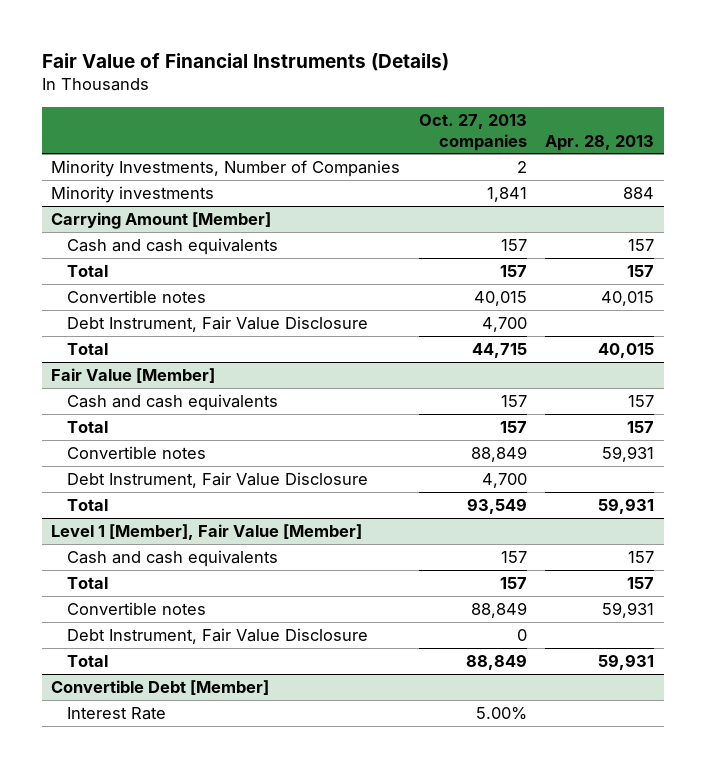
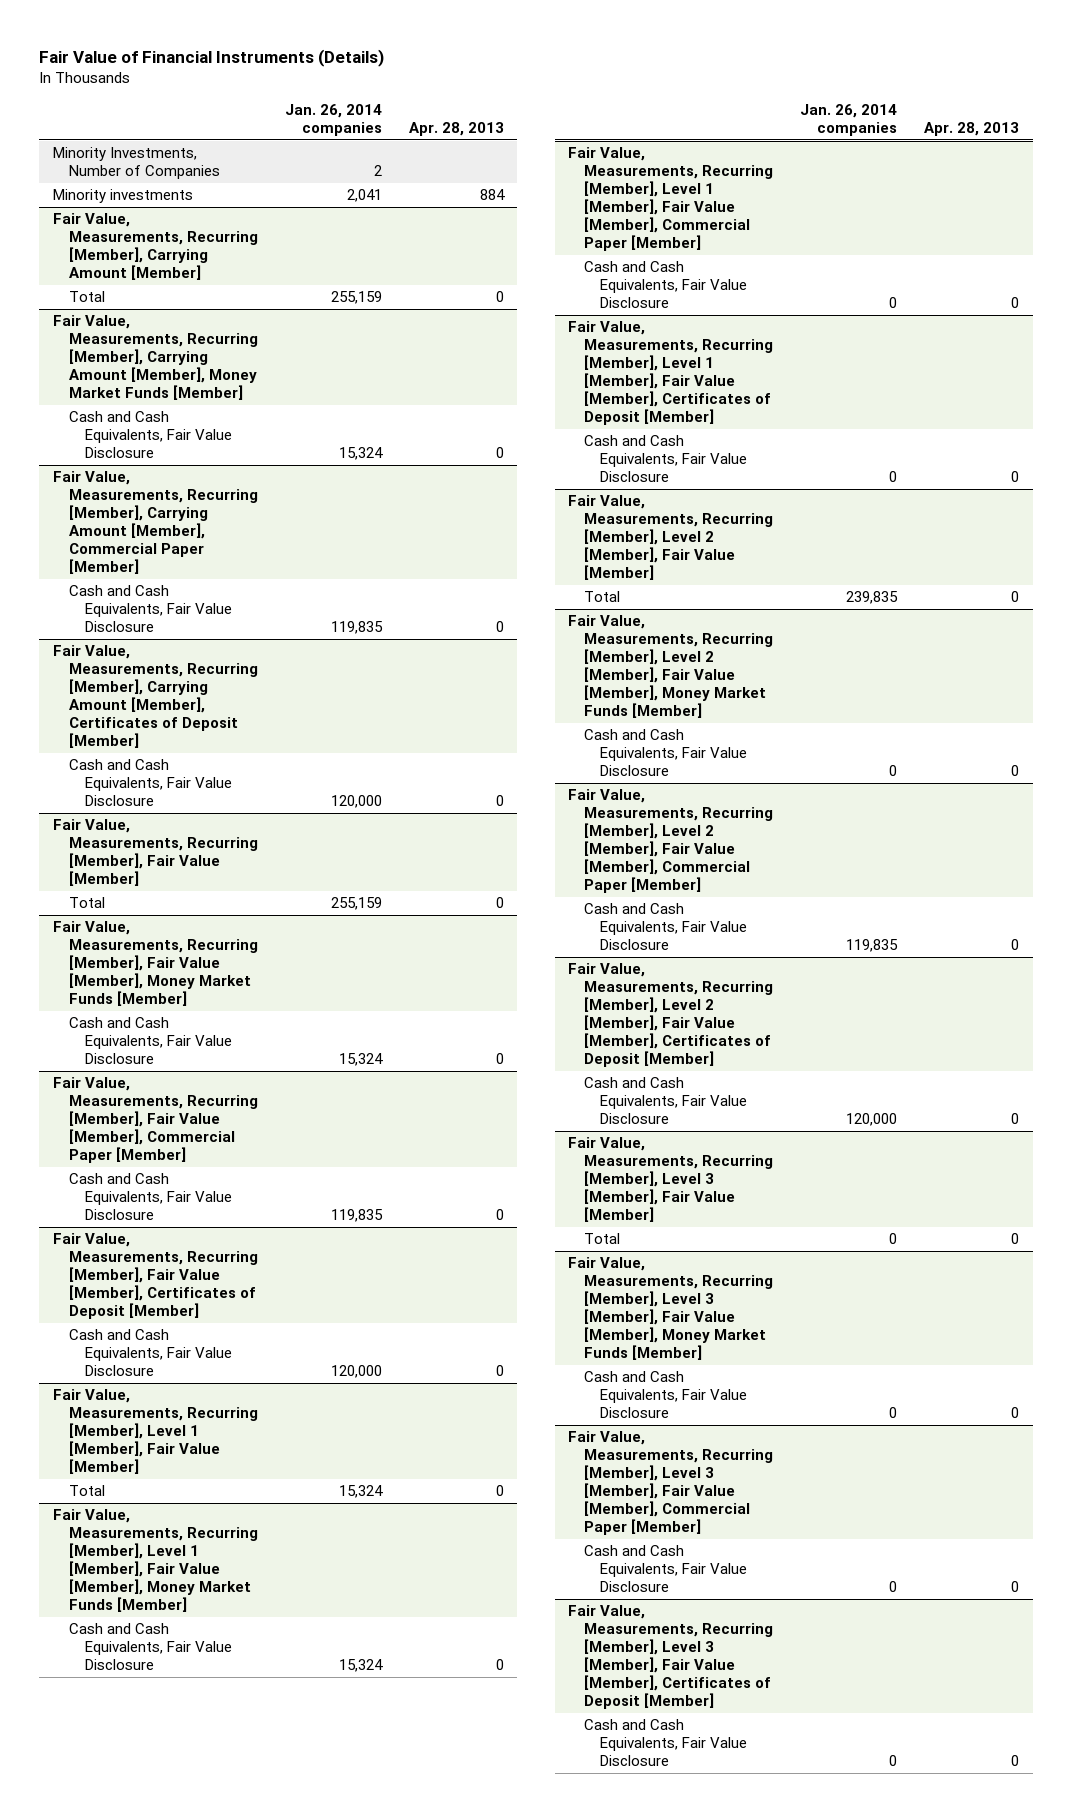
- | Oct. 27, 2013 companies | Apr. 28, 2013
+ | Jan. 26, 2014 companies | Apr. 28, 2013
- Carrying Amount [Member]
- Cash and cash equivalents | 157 | 157
- Total | 157 | 157
- Convertible notes | 40,015 | 40,015
- Debt Instrument, Fair Value Disclosure | 4,700 |
- Total | 44,715 | 40,015
- Fair Value [Member]
- Cash and cash equivalents | 157 | 157
- Total | 157 | 157
- Convertible notes | 88,849 | 59,931
- Debt Instrument, Fair Value Disclosure | 4,700 |
- Total | 93,549 | 59,931
- Level 1 [Member], Fair Value [Member]
- Cash and cash equivalents | 157 | 157
- Total | 157 | 157
- Convertible notes | 88,849 | 59,931
- Debt Instrument, Fair Value Disclosure | 0 |
- Total | 88,849 | 59,931
- Convertible Debt [Member]
- Interest Rate | 5.00% |
+ Fair Value, Measurements, Recurring [Member], Carrying Amount [Member]
+ Total | 255,159 | 0
+ Fair Value, Measurements, Recurring [Member], Carrying Amount [Member], Money Market Funds [Member]
+ Cash and Cash Equivalents, Fair Value Disclosure | 15,324 | 0
+ Fair Value, Measurements, Recurring [Member], Carrying Amount [Member], Commercial Paper [Member]
+ Cash and Cash Equivalents, Fair Value Disclosure | 119,835 | 0
+ Fair Value, Measurements, Recurring [Member], Carrying Amount [Member], Certificates of Deposit [Member]
+ Cash and Cash Equivalents, Fair Value Disclosure | 120,000 | 0
+ Fair Value, Measurements, Recurring [Member], Fair Value [Member]
+ Total | 255,159 | 0
+ Fair Value, Measurements, Recurring [Member], Fair Value [Member], Money Market Funds [Member]
+ Cash and Cash Equivalents, Fair Value Disclosure | 15,324 | 0
+ Fair Value, Measurements, Recurring [Member], Fair Value [Member], Commercial Paper [Member]
+ Cash and Cash Equivalents, Fair Value Disclosure | 119,835 | 0
+ Fair Value, Measurements, Recurring [Member], Fair Value [Member], Certificates of Deposit [Member]
+ Cash and Cash Equivalents, Fair Value Disclosure | 120,000 | 0
+ Fair Value, Measurements, Recurring [Member], Level 1 [Member], Fair Value [Member]
+ Total | 15,324 | 0
+ Fair Value, Measurements, Recurring [Member], Level 1 [Member], Fair Value [Member], Money Market Funds [Member]
+ Cash and Cash Equivalents, Fair Value Disclosure | 15,324 | 0
+ Fair Value, Measurements, Recurring [Member], Level 1 [Member], Fair Value [Member], Commercial Paper [Member]
+ Cash and Cash Equivalents, Fair Value Disclosure | 0 | 0
+ Fair Value, Measurements, Recurring [Member], Level 1 [Member], Fair Value [Member], Certificates of Deposit [Member]
+ Cash and Cash Equivalents, Fair Value Disclosure | 0 | 0
+ Fair Value, Measurements, Recurring [Member], Level 2 [Member], Fair Value [Member]
+ Total | 239,835 | 0
+ Fair Value, Measurements, Recurring [Member], Level 2 [Member], Fair Value [Member], Money Market Funds [Member]
+ Cash and Cash Equivalents, Fair Value Disclosure | 0 | 0
+ Fair Value, Measurements, Recurring [Member], Level 2 [Member], Fair Value [Member], Commercial Paper [Member]
+ Cash and Cash Equivalents, Fair Value Disclosure | 119,835 | 0
+ Fair Value, Measurements, Recurring [Member], Level 2 [Member], Fair Value [Member], Certificates of Deposit [Member]
+ Cash and Cash Equivalents, Fair Value Disclosure | 120,000 | 0
+ Fair Value, Measurements, Recurring [Member], Level 3 [Member], Fair Value [Member]
+ Total | 0 | 0
+ Fair Value, Measurements, Recurring [Member], Level 3 [Member], Fair Value [Member], Money Market Funds [Member]
+ Cash and Cash Equivalents, Fair Value Disclosure | 0 | 0
+ Fair Value, Measurements, Recurring [Member], Level 3 [Member], Fair Value [Member], Commercial Paper [Member]
+ Cash and Cash Equivalents, Fair Value Disclosure | 0 | 0
+ Fair Value, Measurements, Recurring [Member], Level 3 [Member], Fair Value [Member], Certificates of Deposit [Member]
+ Cash and Cash Equivalents, Fair Value Disclosure | 0 | 0

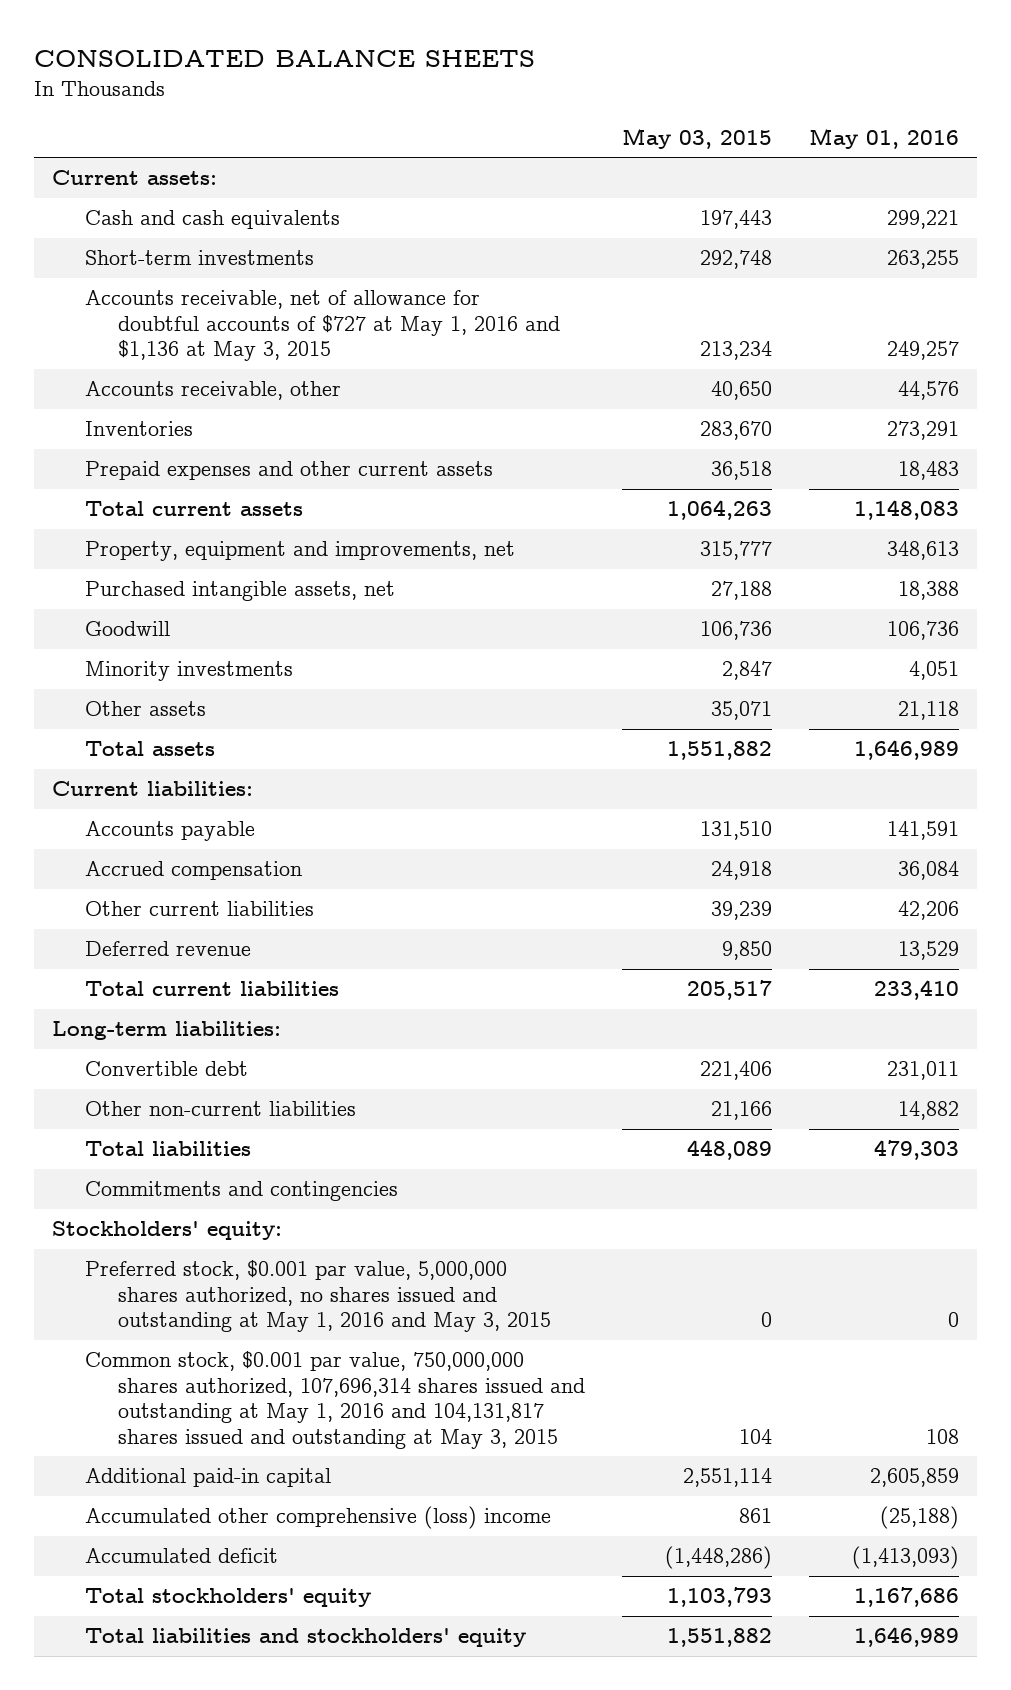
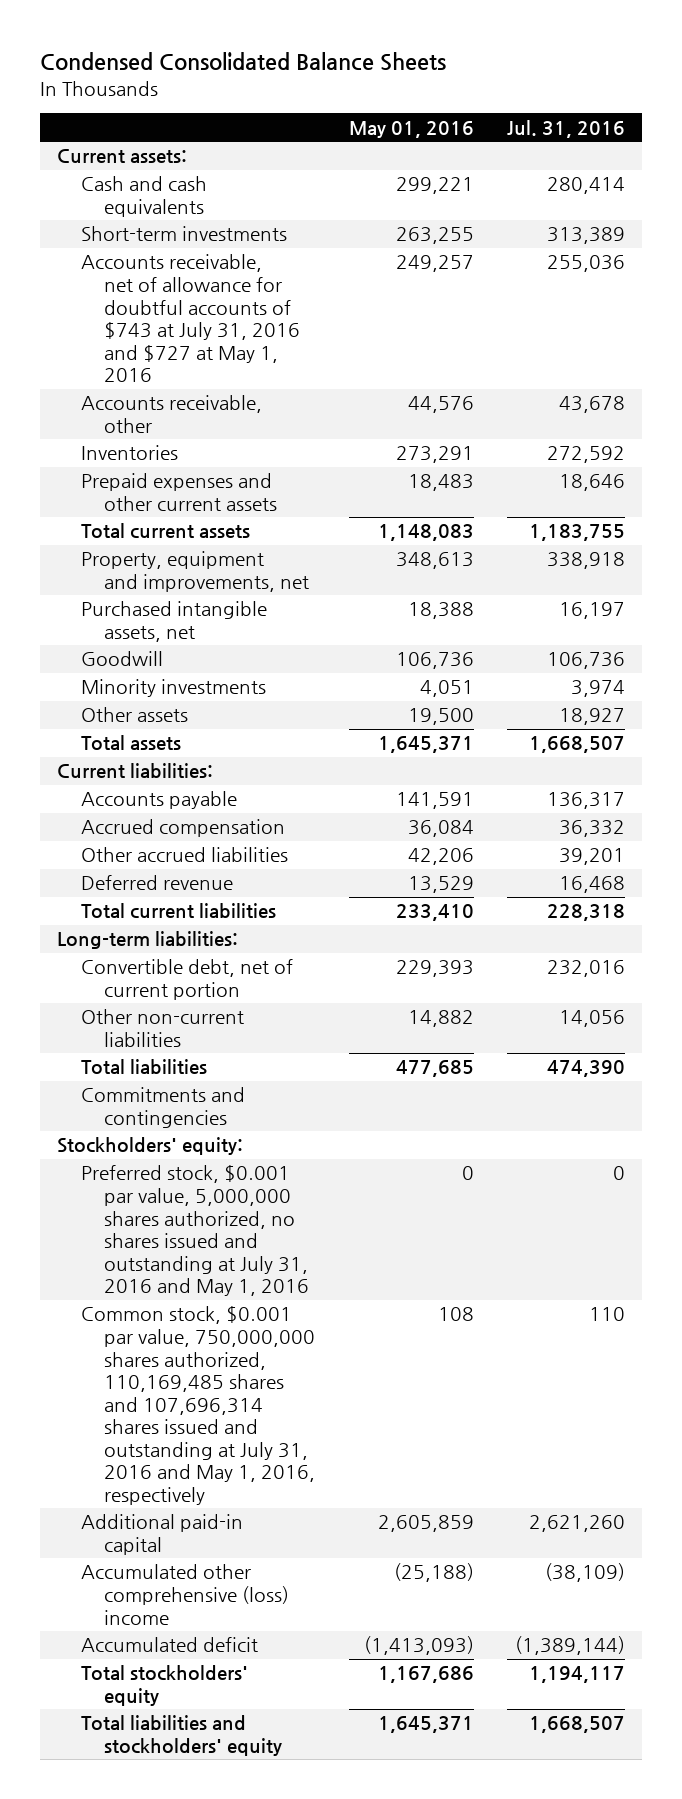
- CONSOLIDATED BALANCE SHEETS
+ Condensed Consolidated Balance Sheets
- | May 03, 2015 | May 01, 2016
+ | May 01, 2016 | Jul. 31, 2016
- Accounts receivable, net of allowance for doubtful accounts of $727 at May 1, 2016 and $1,136 at May 3, 2015 | 213,234 | 249,257
+ Accounts receivable, net of allowance for doubtful accounts of $743 at July 31, 2016 and $727 at May 1, 2016 | 249,257 | 255,036
- Other assets | 35,071 | 21,118
- Total assets | 1,551,882 | 1,646,989
+ Other assets | 19,500 | 18,927
+ Total assets | 1,645,371 | 1,668,507
- Other current liabilities | 39,239 | 42,206
+ Other accrued liabilities | 42,206 | 39,201
- Convertible debt | 221,406 | 231,011
+ Convertible debt, net of current portion | 229,393 | 232,016
- Total liabilities | 448,089 | 479,303
+ Total liabilities | 477,685 | 474,390
- Preferred stock, $0.001 par value, 5,000,000 shares authorized, no shares issued and outstanding at May 1, 2016 and May 3, 2015 | 0 | 0
- Common stock, $0.001 par value, 750,000,000 shares authorized, 107,696,314 shares issued and outstanding at May 1, 2016 and 104,131,817 shares issued and outstanding at May 3, 2015 | 104 | 108
+ Preferred stock, $0.001 par value, 5,000,000 shares authorized, no shares issued and outstanding at July 31, 2016 and May 1, 2016 | 0 | 0
+ Common stock, $0.001 par value, 750,000,000 shares authorized, 110,169,485 shares and 107,696,314 shares issued and outstanding at July 31, 2016 and May 1, 2016, respectively | 108 | 110
- Total liabilities and stockholders' equity | 1,551,882 | 1,646,989
+ Total liabilities and stockholders' equity | 1,645,371 | 1,668,507

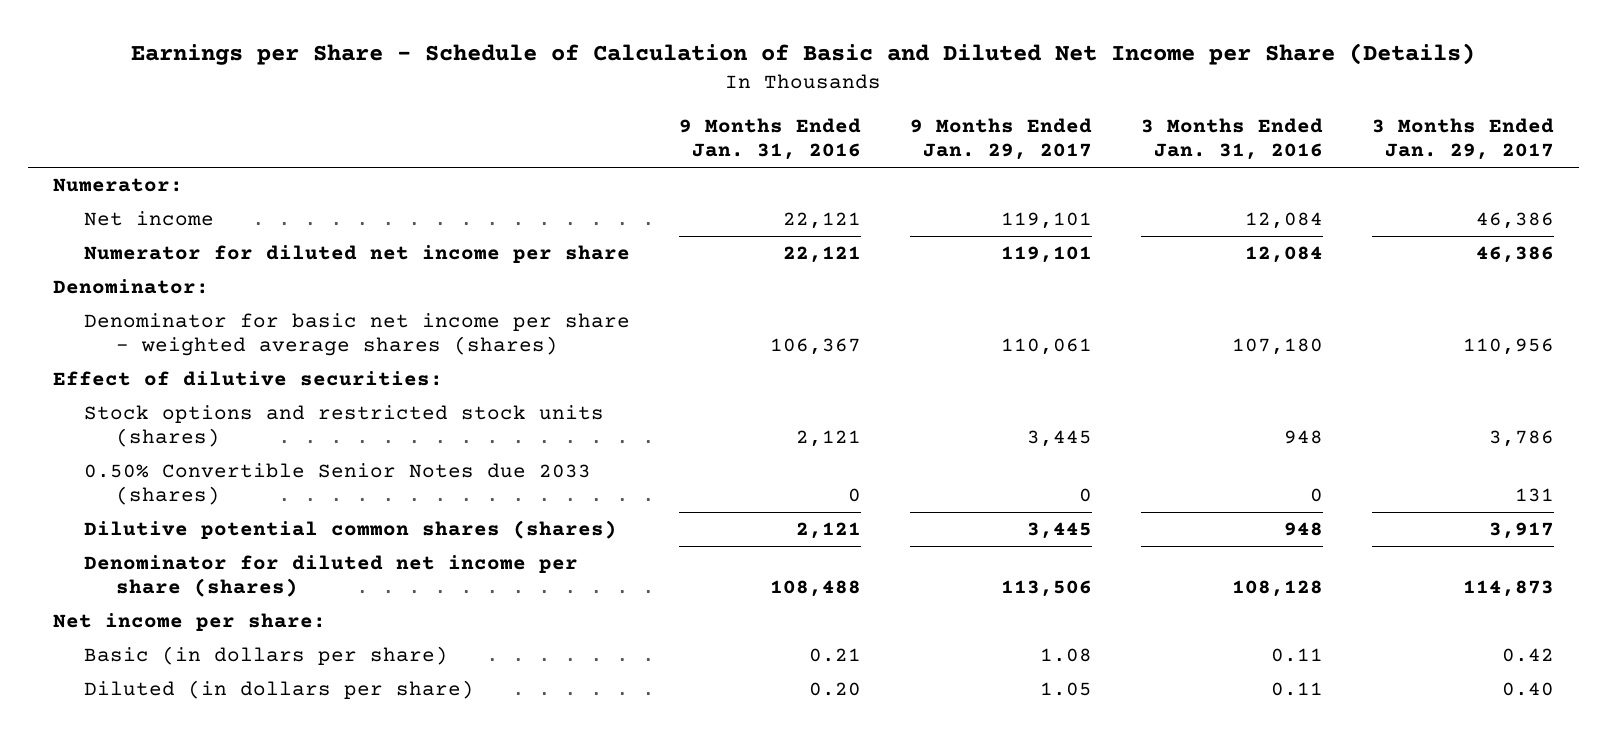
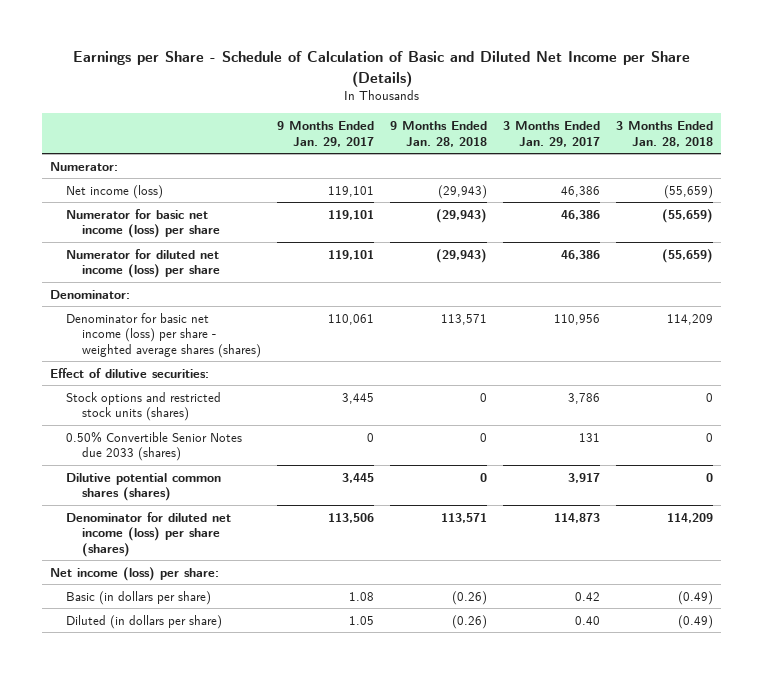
- | 9 Months Ended Jan. 31, 2016 | 9 Months Ended Jan. 29, 2017 | 3 Months Ended Jan. 31, 2016 | 3 Months Ended Jan. 29, 2017
+ | 9 Months Ended Jan. 29, 2017 | 9 Months Ended Jan. 28, 2018 | 3 Months Ended Jan. 29, 2017 | 3 Months Ended Jan. 28, 2018
- Net income | 22,121 | 119,101 | 12,084 | 46,386
- Numerator for diluted net income per share | 22,121 | 119,101 | 12,084 | 46,386
+ Net income (loss) | 119,101 | (29,943) | 46,386 | (55,659)
+ Numerator for basic net income (loss) per share | 119,101 | (29,943) | 46,386 | (55,659)
+ Numerator for diluted net income (loss) per share | 119,101 | (29,943) | 46,386 | (55,659)
- Denominator for basic net income per share - weighted average shares (shares) | 106,367 | 110,061 | 107,180 | 110,956
+ Denominator for basic net income (loss) per share - weighted average shares (shares) | 110,061 | 113,571 | 110,956 | 114,209
- Denominator for diluted net income per share (shares) | 108,488 | 113,506 | 108,128 | 114,873
- Net income per share:
+ Denominator for diluted net income (loss) per share (shares) | 113,506 | 113,571 | 114,873 | 114,209
+ Net income (loss) per share:

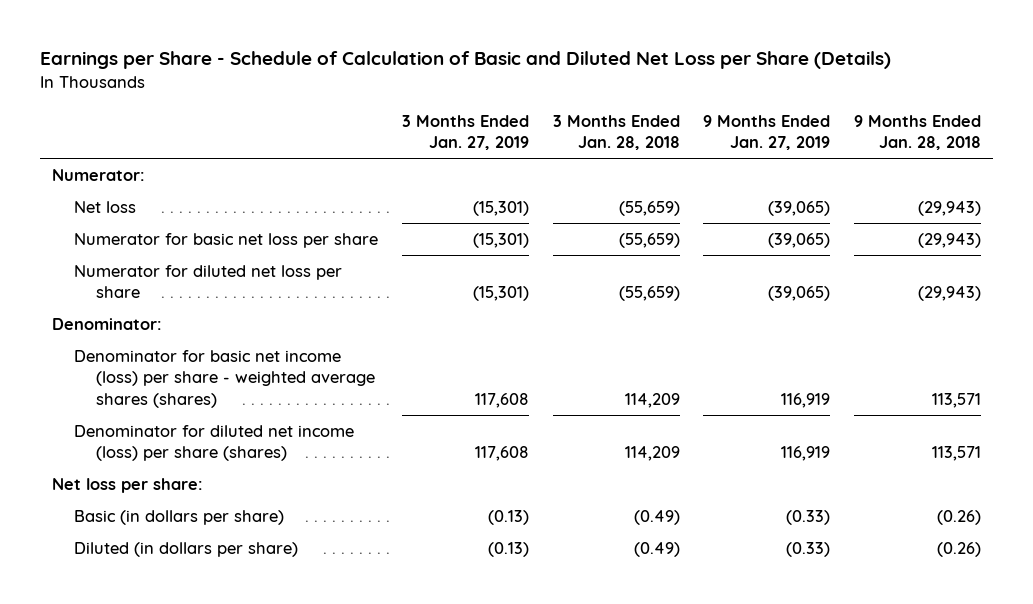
- Earnings per Share - Schedule of Calculation of Basic and Diluted Net Income per Share (Details)
+ Earnings per Share - Schedule of Calculation of Basic and Diluted Net Loss per Share (Details)
- | 9 Months Ended Jan. 29, 2017 | 9 Months Ended Jan. 28, 2018 | 3 Months Ended Jan. 29, 2017 | 3 Months Ended Jan. 28, 2018
+ | 3 Months Ended Jan. 27, 2019 | 3 Months Ended Jan. 28, 2018 | 9 Months Ended Jan. 27, 2019 | 9 Months Ended Jan. 28, 2018
- Net income (loss) | 119,101 | (29,943) | 46,386 | (55,659)
- Numerator for basic net income (loss) per share | 119,101 | (29,943) | 46,386 | (55,659)
- Numerator for diluted net income (loss) per share | 119,101 | (29,943) | 46,386 | (55,659)
+ Net loss | (15,301) | (55,659) | (39,065) | (29,943)
+ Numerator for basic net loss per share | (15,301) | (55,659) | (39,065) | (29,943)
+ Numerator for diluted net loss per share | (15,301) | (55,659) | (39,065) | (29,943)
- Effect of dilutive securities:
- Stock options and restricted stock units (shares) | 3,445 | 0 | 3,786 | 0
- 0.50% Convertible Senior Notes due 2033 (shares) | 0 | 0 | 131 | 0
- Dilutive potential common shares (shares) | 3,445 | 0 | 3,917 | 0
- Net income (loss) per share:
+ Net loss per share:

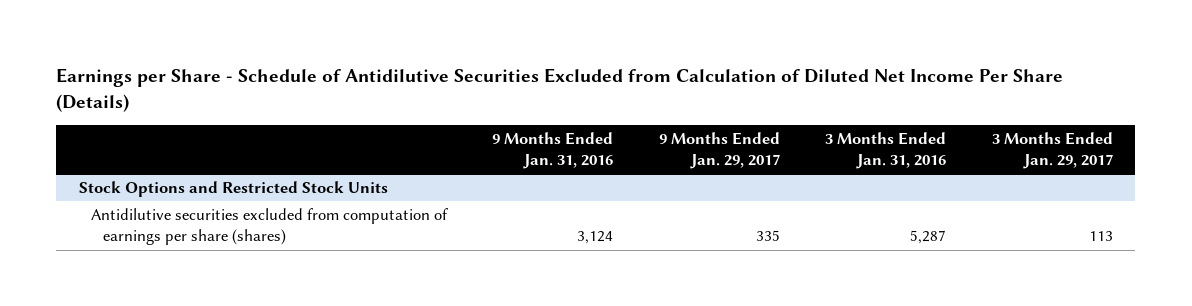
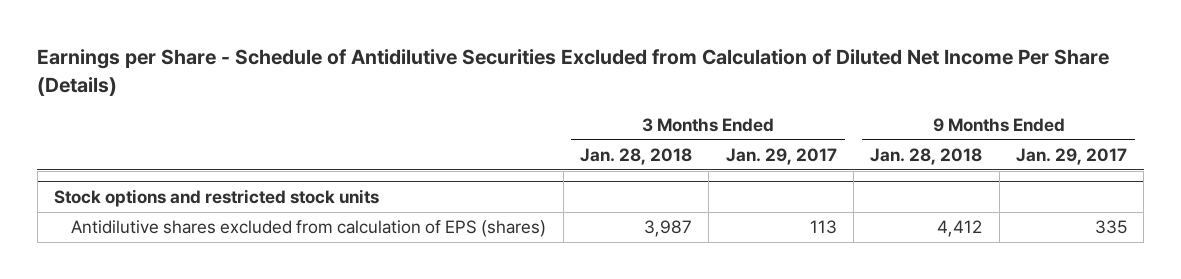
- | 9 Months Ended Jan. 31, 2016 | 9 Months Ended Jan. 29, 2017 | 3 Months Ended Jan. 31, 2016 | 3 Months Ended Jan. 29, 2017
+ | 3 Months Ended Jan. 28, 2018 | 3 Months Ended Jan. 29, 2017 | 9 Months Ended Jan. 28, 2018 | 9 Months Ended Jan. 29, 2017
- Stock Options and Restricted Stock Units
- Antidilutive securities excluded from computation of earnings per share (shares) | 3,124 | 335 | 5,287 | 113
+ Stock options and restricted stock units
+ Antidilutive shares excluded from calculation of EPS (shares) | 3,987 | 113 | 4,412 | 335

